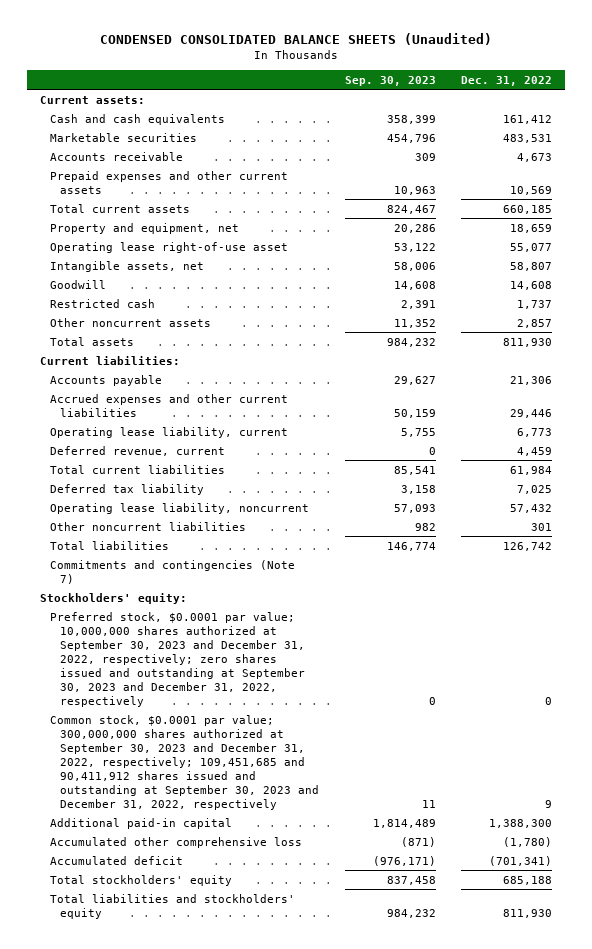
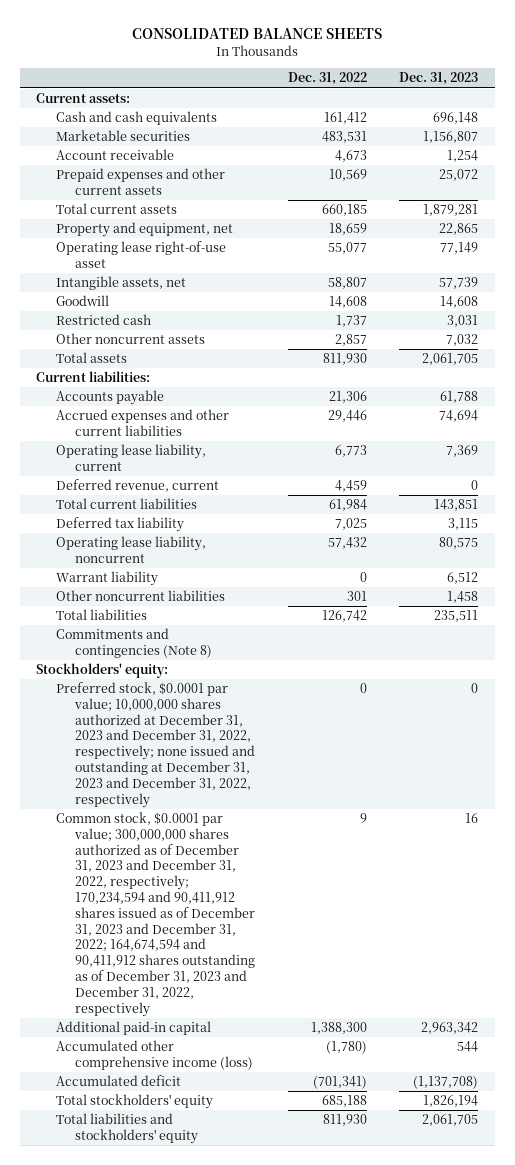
- CONDENSED CONSOLIDATED BALANCE SHEETS (Unaudited)
+ CONSOLIDATED BALANCE SHEETS
- | Sep. 30, 2023 | Dec. 31, 2022
+ | Dec. 31, 2022 | Dec. 31, 2023
- Accounts receivable | 309 | 4,673
+ Account receivable | 4,673 | 1,254
+ Warrant liability | 0 | 6,512
- Commitments and contingencies (Note 7)
+ Commitments and contingencies (Note 8)
- Preferred stock, $0.0001 par value; 10,000,000 shares authorized at September 30, 2023 and December 31, 2022, respectively; zero shares issued and outstanding at September 30, 2023 and December 31, 2022, respectively | 0 | 0
- Common stock, $0.0001 par value; 300,000,000 shares authorized at September 30, 2023 and December 31, 2022, respectively; 109,451,685 and 90,411,912 shares issued and outstanding at September 30, 2023 and December 31, 2022, respectively | 11 | 9
+ Preferred stock, $0.0001 par value; 10,000,000 shares authorized at December 31, 2023 and December 31, 2022, respectively; none issued and outstanding at December 31, 2023 and December 31, 2022, respectively | 0 | 0
+ Common stock, $0.0001 par value; 300,000,000 shares authorized as of December 31, 2023 and December 31, 2022, respectively; 170,234,594 and 90,411,912 shares issued as of December 31, 2023 and December 31, 2022; 164,674,594 and 90,411,912 shares outstanding as of December 31, 2023 and December 31, 2022, respectively | 9 | 16
- Accumulated other comprehensive loss | (871) | (1,780)
+ Accumulated other comprehensive income (loss) | (1,780) | 544

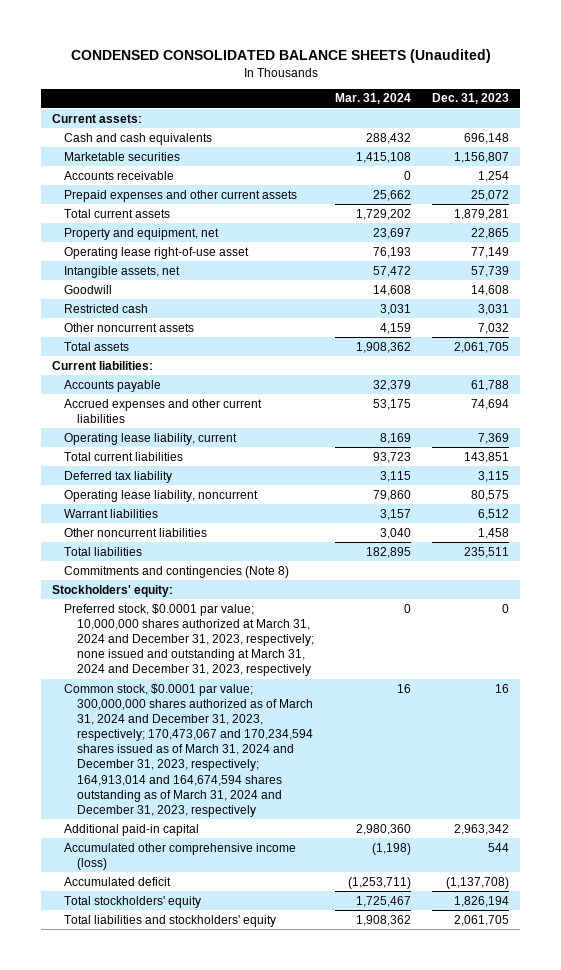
- CONSOLIDATED BALANCE SHEETS
+ CONDENSED CONSOLIDATED BALANCE SHEETS (Unaudited)
- | Dec. 31, 2022 | Dec. 31, 2023
+ | Mar. 31, 2024 | Dec. 31, 2023
- Account receivable | 4,673 | 1,254
+ Accounts receivable | 0 | 1,254
- Deferred revenue, current | 4,459 | 0
- Warrant liability | 0 | 6,512
+ Warrant liabilities | 3,157 | 6,512
- Preferred stock, $0.0001 par value; 10,000,000 shares authorized at December 31, 2023 and December 31, 2022, respectively; none issued and outstanding at December 31, 2023 and December 31, 2022, respectively | 0 | 0
- Common stock, $0.0001 par value; 300,000,000 shares authorized as of December 31, 2023 and December 31, 2022, respectively; 170,234,594 and 90,411,912 shares issued as of December 31, 2023 and December 31, 2022; 164,674,594 and 90,411,912 shares outstanding as of December 31, 2023 and December 31, 2022, respectively | 9 | 16
+ Preferred stock, $0.0001 par value; 10,000,000 shares authorized at March 31, 2024 and December 31, 2023, respectively; none issued and outstanding at March 31, 2024 and December 31, 2023, respectively | 0 | 0
+ Common stock, $0.0001 par value; 300,000,000 shares authorized as of March 31, 2024 and December 31, 2023, respectively; 170,473,067 and 170,234,594 shares issued as of March 31, 2024 and December 31, 2023, respectively; 164,913,014 and 164,674,594 shares outstanding as of March 31, 2024 and December 31, 2023, respectively | 16 | 16

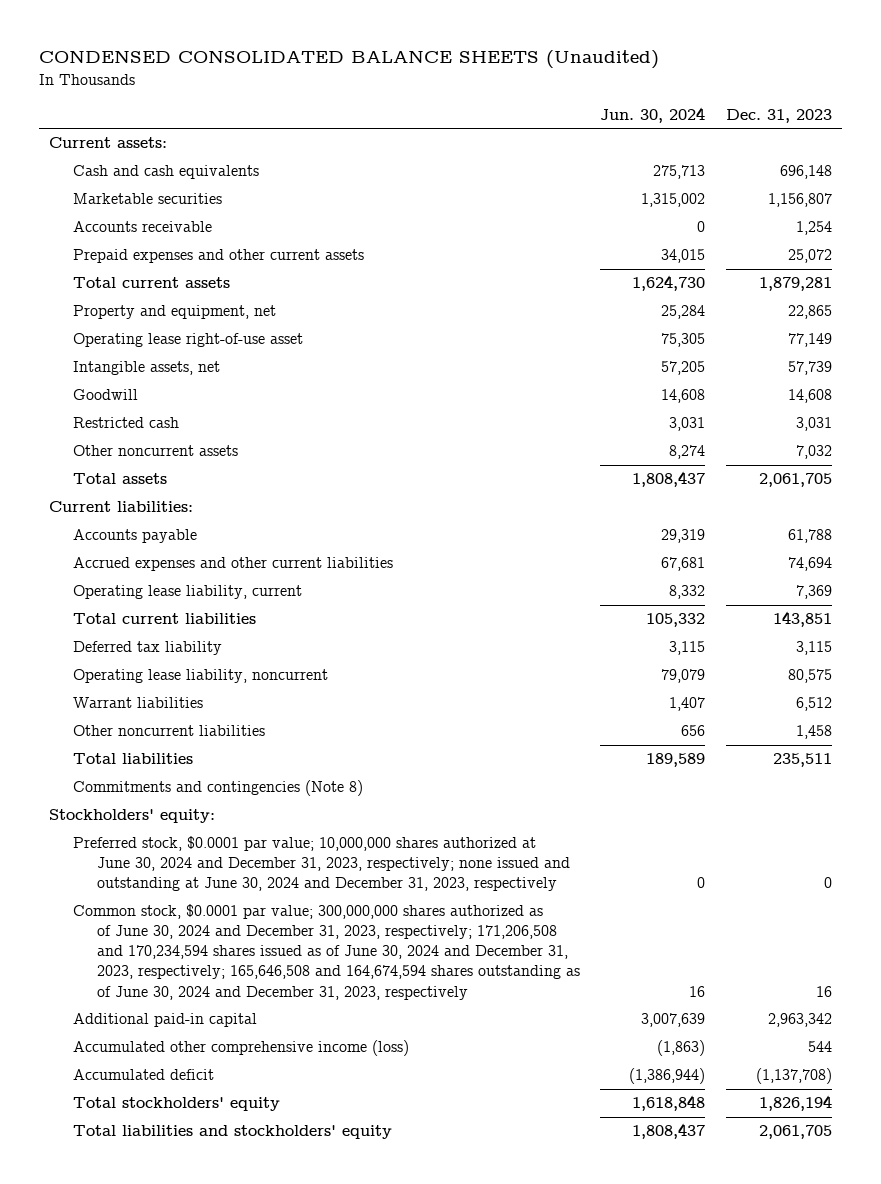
- | Mar. 31, 2024 | Dec. 31, 2023
+ | Jun. 30, 2024 | Dec. 31, 2023
- Preferred stock, $0.0001 par value; 10,000,000 shares authorized at March 31, 2024 and December 31, 2023, respectively; none issued and outstanding at March 31, 2024 and December 31, 2023, respectively | 0 | 0
- Common stock, $0.0001 par value; 300,000,000 shares authorized as of March 31, 2024 and December 31, 2023, respectively; 170,473,067 and 170,234,594 shares issued as of March 31, 2024 and December 31, 2023, respectively; 164,913,014 and 164,674,594 shares outstanding as of March 31, 2024 and December 31, 2023, respectively | 16 | 16
+ Preferred stock, $0.0001 par value; 10,000,000 shares authorized at June 30, 2024 and December 31, 2023, respectively; none issued and outstanding at June 30, 2024 and December 31, 2023, respectively | 0 | 0
+ Common stock, $0.0001 par value; 300,000,000 shares authorized as of June 30, 2024 and December 31, 2023, respectively; 171,206,508 and 170,234,594 shares issued as of June 30, 2024 and December 31, 2023, respectively; 165,646,508 and 164,674,594 shares outstanding as of June 30, 2024 and December 31, 2023, respectively | 16 | 16

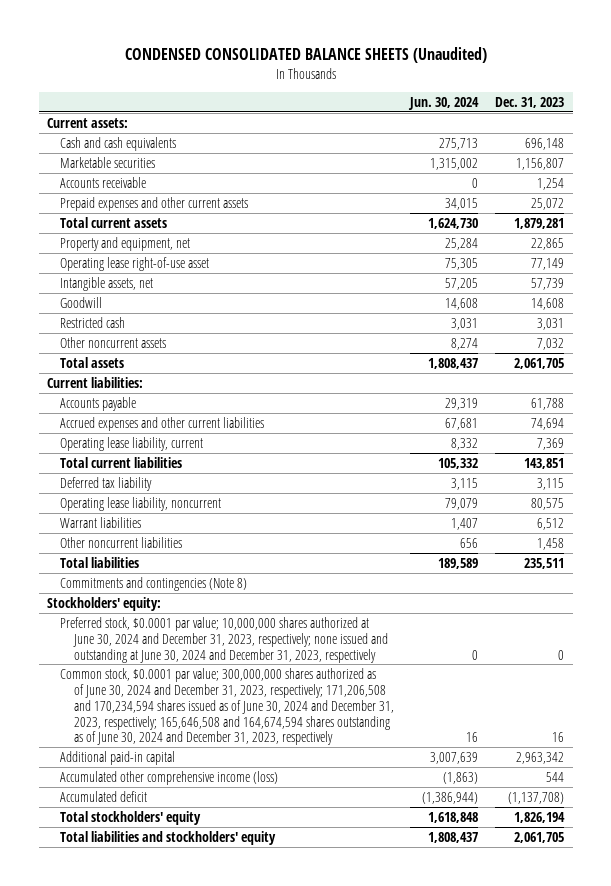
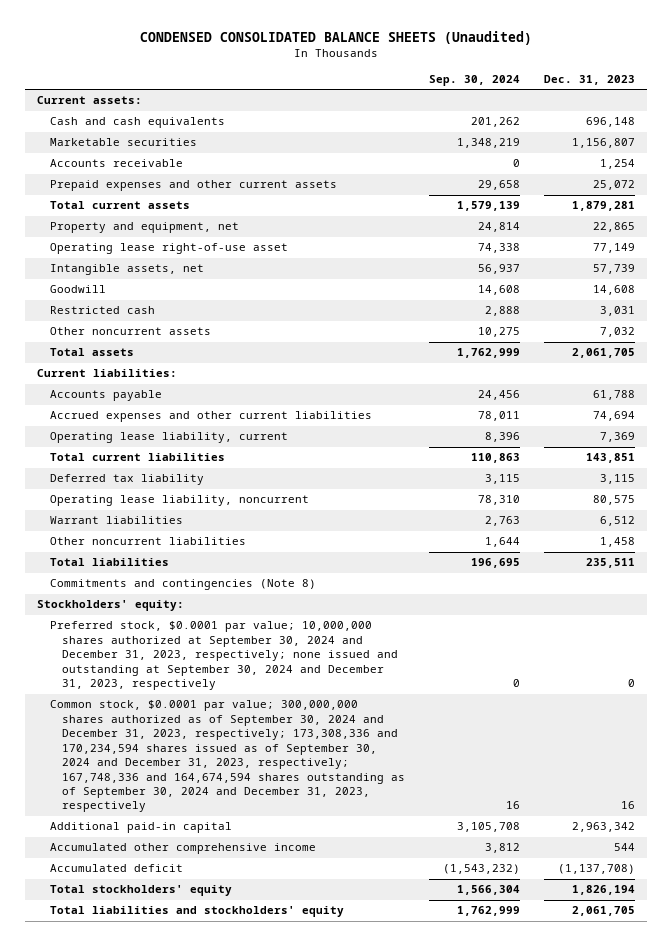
- | Jun. 30, 2024 | Dec. 31, 2023
+ | Sep. 30, 2024 | Dec. 31, 2023
- Preferred stock, $0.0001 par value; 10,000,000 shares authorized at June 30, 2024 and December 31, 2023, respectively; none issued and outstanding at June 30, 2024 and December 31, 2023, respectively | 0 | 0
- Common stock, $0.0001 par value; 300,000,000 shares authorized as of June 30, 2024 and December 31, 2023, respectively; 171,206,508 and 170,234,594 shares issued as of June 30, 2024 and December 31, 2023, respectively; 165,646,508 and 164,674,594 shares outstanding as of June 30, 2024 and December 31, 2023, respectively | 16 | 16
+ Preferred stock, $0.0001 par value; 10,000,000 shares authorized at September 30, 2024 and December 31, 2023, respectively; none issued and outstanding at September 30, 2024 and December 31, 2023, respectively | 0 | 0
+ Common stock, $0.0001 par value; 300,000,000 shares authorized as of September 30, 2024 and December 31, 2023, respectively; 173,308,336 and 170,234,594 shares issued as of September 30, 2024 and December 31, 2023, respectively; 167,748,336 and 164,674,594 shares outstanding as of September 30, 2024 and December 31, 2023, respectively | 16 | 16
- Accumulated other comprehensive income (loss) | (1,863) | 544
+ Accumulated other comprehensive income | 3,812 | 544

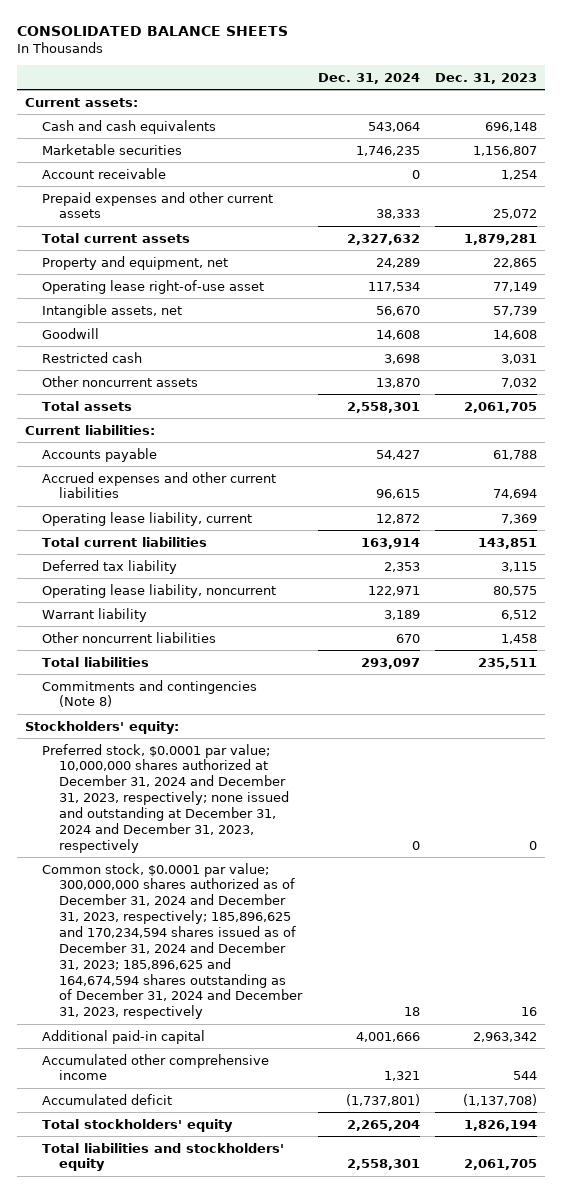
- CONDENSED CONSOLIDATED BALANCE SHEETS (Unaudited)
+ CONSOLIDATED BALANCE SHEETS
- | Sep. 30, 2024 | Dec. 31, 2023
+ | Dec. 31, 2024 | Dec. 31, 2023
- Accounts receivable | 0 | 1,254
+ Account receivable | 0 | 1,254
- Warrant liabilities | 2,763 | 6,512
+ Warrant liability | 3,189 | 6,512
- Preferred stock, $0.0001 par value; 10,000,000 shares authorized at September 30, 2024 and December 31, 2023, respectively; none issued and outstanding at September 30, 2024 and December 31, 2023, respectively | 0 | 0
- Common stock, $0.0001 par value; 300,000,000 shares authorized as of September 30, 2024 and December 31, 2023, respectively; 173,308,336 and 170,234,594 shares issued as of September 30, 2024 and December 31, 2023, respectively; 167,748,336 and 164,674,594 shares outstanding as of September 30, 2024 and December 31, 2023, respectively | 16 | 16
+ Preferred stock, $0.0001 par value; 10,000,000 shares authorized at December 31, 2024 and December 31, 2023, respectively; none issued and outstanding at December 31, 2024 and December 31, 2023, respectively | 0 | 0
+ Common stock, $0.0001 par value; 300,000,000 shares authorized as of December 31, 2024 and December 31, 2023, respectively; 185,896,625 and 170,234,594 shares issued as of December 31, 2024 and December 31, 2023; 185,896,625 and 164,674,594 shares outstanding as of December 31, 2024 and December 31, 2023, respectively | 18 | 16

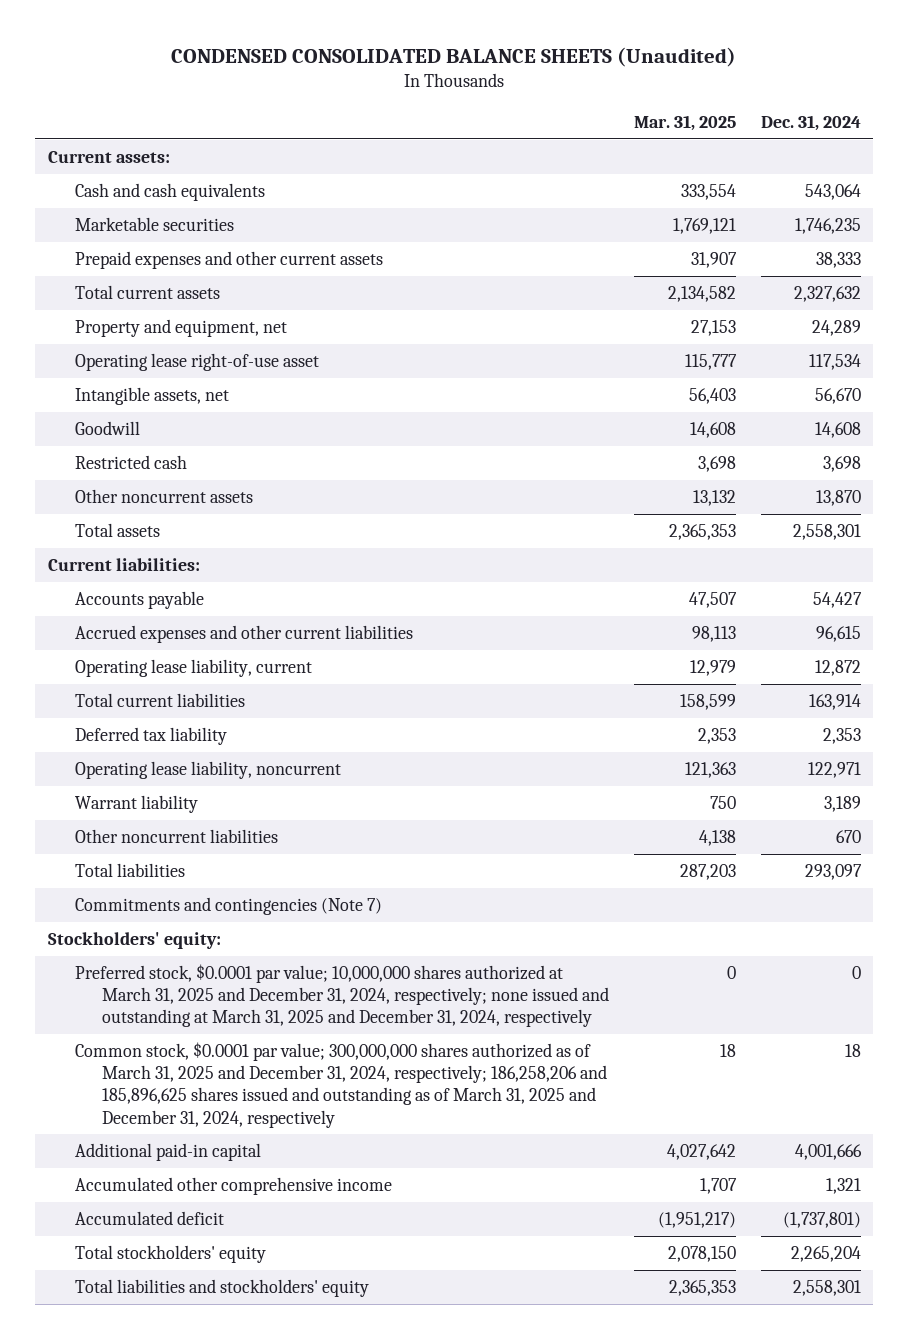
- CONSOLIDATED BALANCE SHEETS
+ CONDENSED CONSOLIDATED BALANCE SHEETS (Unaudited)
- | Dec. 31, 2024 | Dec. 31, 2023
+ | Mar. 31, 2025 | Dec. 31, 2024
- Account receivable | 0 | 1,254
- Commitments and contingencies (Note 8)
+ Commitments and contingencies (Note 7)
- Preferred stock, $0.0001 par value; 10,000,000 shares authorized at December 31, 2024 and December 31, 2023, respectively; none issued and outstanding at December 31, 2024 and December 31, 2023, respectively | 0 | 0
- Common stock, $0.0001 par value; 300,000,000 shares authorized as of December 31, 2024 and December 31, 2023, respectively; 185,896,625 and 170,234,594 shares issued as of December 31, 2024 and December 31, 2023; 185,896,625 and 164,674,594 shares outstanding as of December 31, 2024 and December 31, 2023, respectively | 18 | 16
+ Preferred stock, $0.0001 par value; 10,000,000 shares authorized at March 31, 2025 and December 31, 2024, respectively; none issued and outstanding at March 31, 2025 and December 31, 2024, respectively | 0 | 0
+ Common stock, $0.0001 par value; 300,000,000 shares authorized as of March 31, 2025 and December 31, 2024, respectively; 186,258,206 and 185,896,625 shares issued and outstanding as of March 31, 2025 and December 31, 2024, respectively | 18 | 18

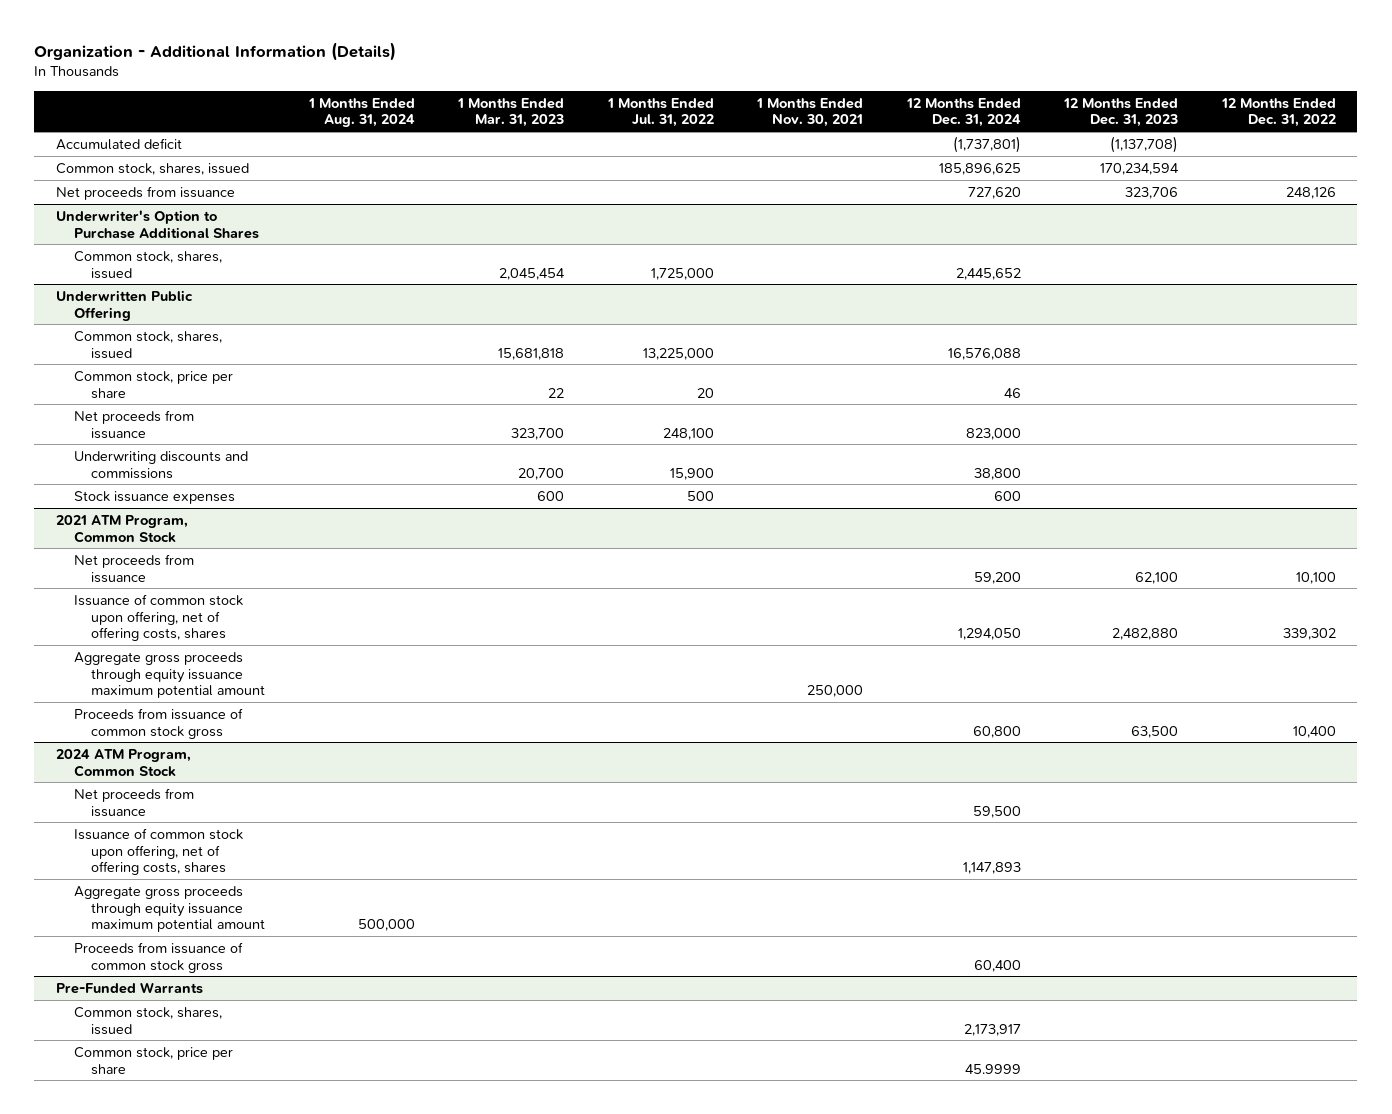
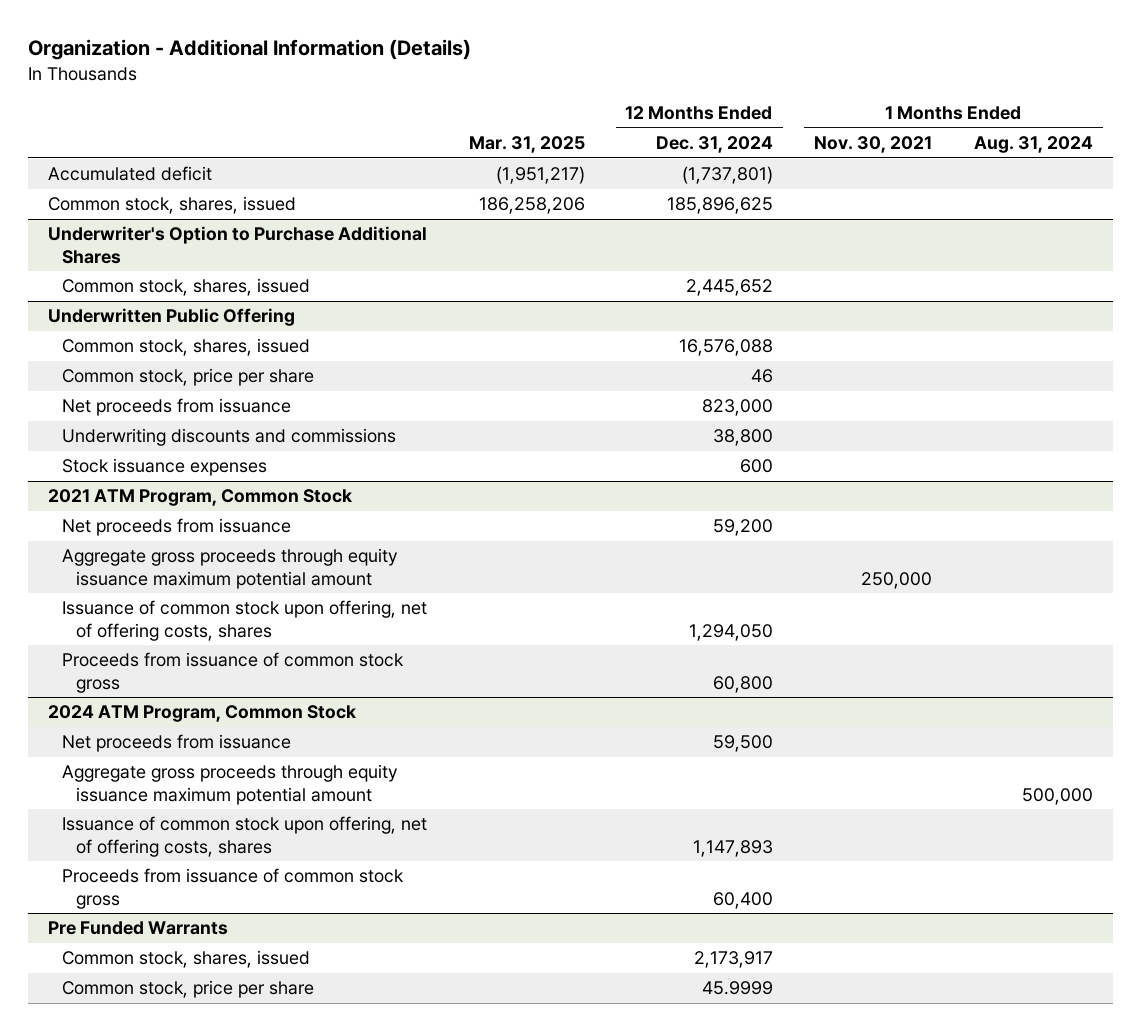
- | 1 Months Ended Aug. 31, 2024 | 1 Months Ended Mar. 31, 2023 | 1 Months Ended Jul. 31, 2022 | 1 Months Ended Nov. 30, 2021 | 12 Months Ended Dec. 31, 2024 | 12 Months Ended Dec. 31, 2023 | 12 Months Ended Dec. 31, 2022
+ | Mar. 31, 2025 | 12 Months Ended Dec. 31, 2024 | 1 Months Ended Nov. 30, 2021 | 1 Months Ended Aug. 31, 2024
- Net proceeds from issuance | | | | | 727,620 | 323,706 | 248,126
@ 2021 ATM Program, Common Stock
moved down: Issuance of common stock upon offering, net of offering costs, shares | | 1,294,050 | |
@ 2024 ATM Program, Common Stock
moved down: Issuance of common stock upon offering, net of offering costs, shares | | 1,147,893 | |
- Pre-Funded Warrants
+ Pre Funded Warrants

